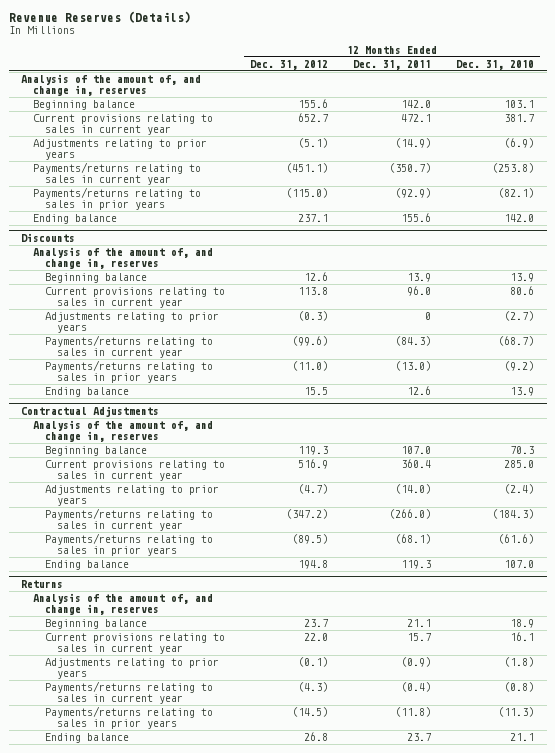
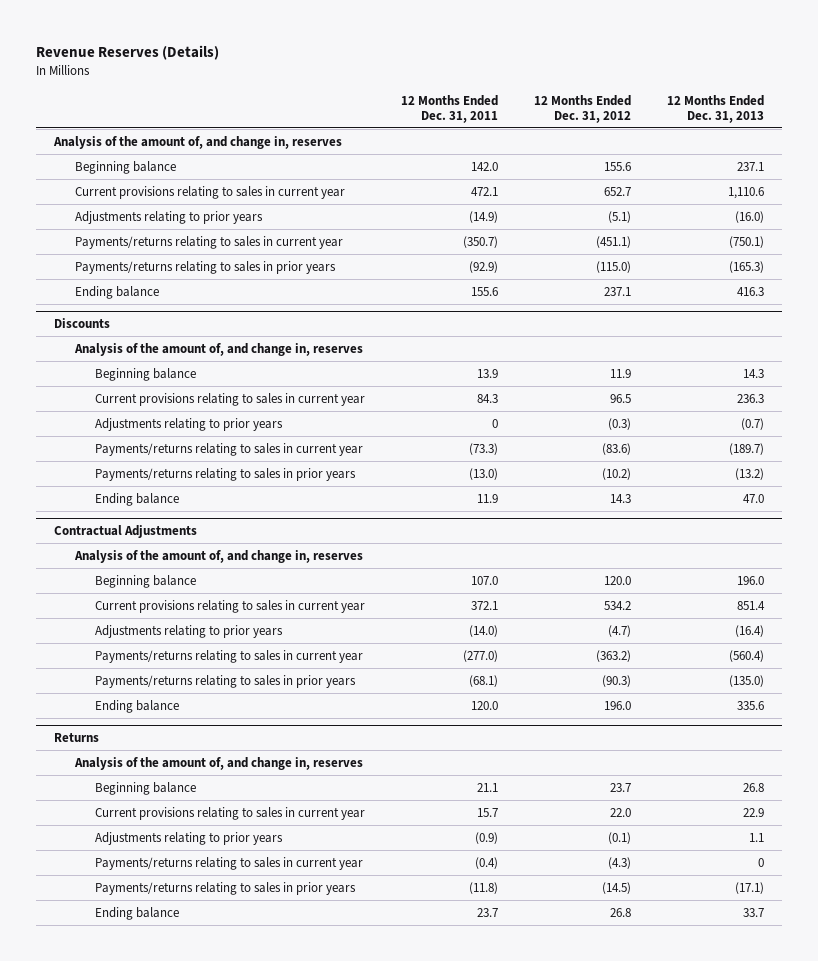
- | 12 Months Ended Dec. 31, 2012 | 12 Months Ended Dec. 31, 2011 | 12 Months Ended Dec. 31, 2010
+ | 12 Months Ended Dec. 31, 2011 | 12 Months Ended Dec. 31, 2012 | 12 Months Ended Dec. 31, 2013
@ Discounts
- Beginning balance | 12.6 | 13.9 | 13.9
- Current provisions relating to sales in current year | 113.8 | 96.0 | 80.6
+ Beginning balance | 13.9 | 11.9 | 14.3
+ Current provisions relating to sales in current year | 84.3 | 96.5 | 236.3
- Payments/returns relating to sales in current year | (99.6) | (84.3) | (68.7)
- Payments/returns relating to sales in prior years | (11.0) | (13.0) | (9.2)
- Ending balance | 15.5 | 12.6 | 13.9
+ Payments/returns relating to sales in current year | (73.3) | (83.6) | (189.7)
+ Payments/returns relating to sales in prior years | (13.0) | (10.2) | (13.2)
+ Ending balance | 11.9 | 14.3 | 47.0
@ Contractual Adjustments
- Beginning balance | 119.3 | 107.0 | 70.3
- Current provisions relating to sales in current year | 516.9 | 360.4 | 285.0
+ Beginning balance | 107.0 | 120.0 | 196.0
+ Current provisions relating to sales in current year | 372.1 | 534.2 | 851.4
- Payments/returns relating to sales in current year | (347.2) | (266.0) | (184.3)
- Payments/returns relating to sales in prior years | (89.5) | (68.1) | (61.6)
- Ending balance | 194.8 | 119.3 | 107.0
+ Payments/returns relating to sales in current year | (277.0) | (363.2) | (560.4)
+ Payments/returns relating to sales in prior years | (68.1) | (90.3) | (135.0)
+ Ending balance | 120.0 | 196.0 | 335.6

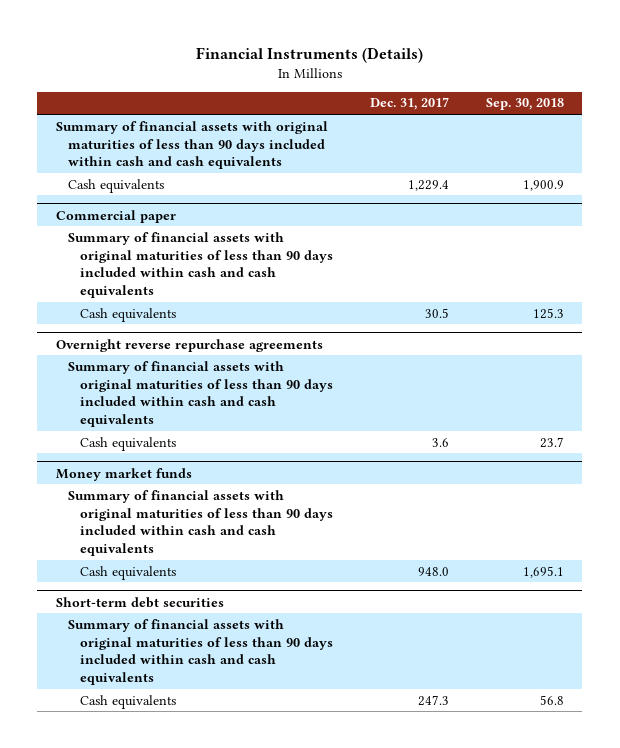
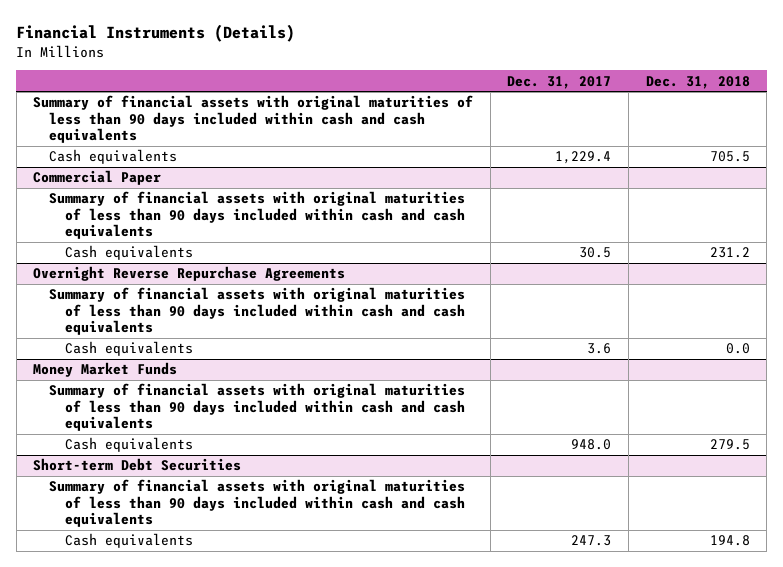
- | Dec. 31, 2017 | Sep. 30, 2018
+ | Dec. 31, 2017 | Dec. 31, 2018
- Commercial paper
+ Commercial Paper
- Overnight reverse repurchase agreements
+ Overnight Reverse Repurchase Agreements
- Money market funds
+ Money Market Funds
- Short-term debt securities
+ Short-term Debt Securities

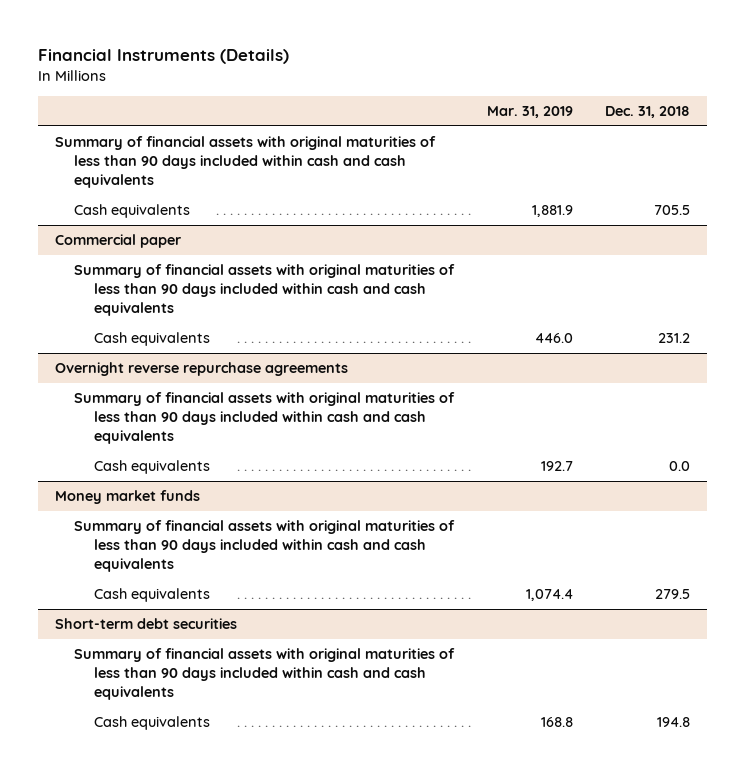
- | Dec. 31, 2017 | Dec. 31, 2018
+ | Mar. 31, 2019 | Dec. 31, 2018
- Commercial Paper
+ Commercial paper
- Overnight Reverse Repurchase Agreements
+ Overnight reverse repurchase agreements
- Money Market Funds
+ Money market funds
- Short-term Debt Securities
+ Short-term debt securities

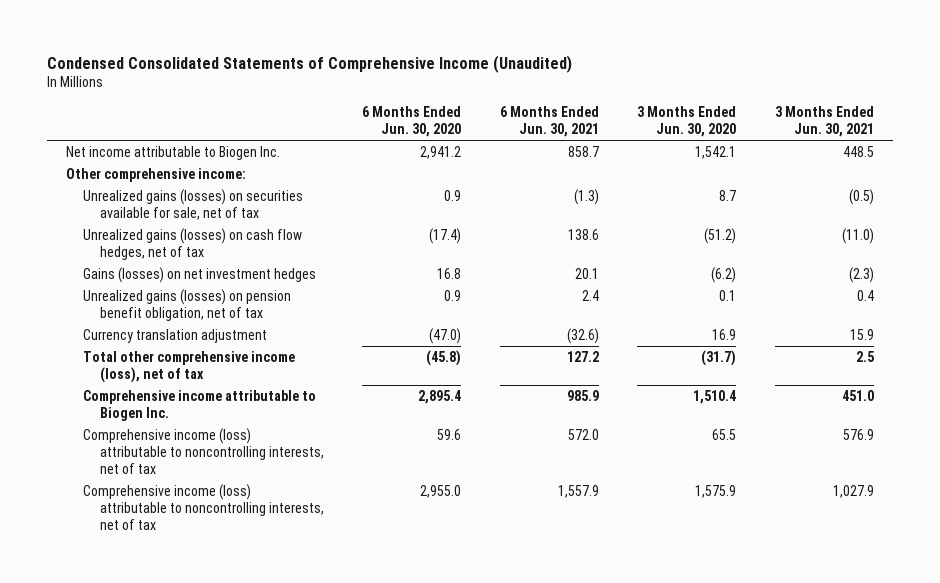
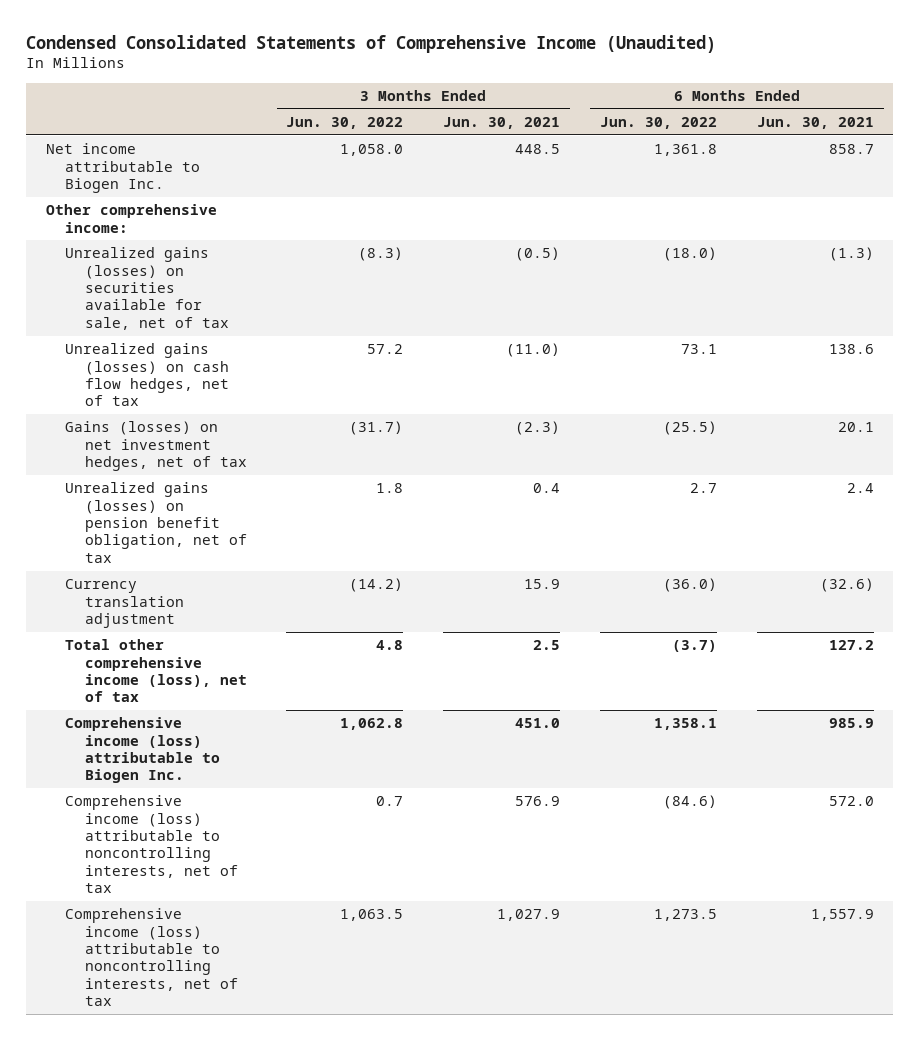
- | 6 Months Ended Jun. 30, 2020 | 6 Months Ended Jun. 30, 2021 | 3 Months Ended Jun. 30, 2020 | 3 Months Ended Jun. 30, 2021
+ | 3 Months Ended Jun. 30, 2022 | 3 Months Ended Jun. 30, 2021 | 6 Months Ended Jun. 30, 2022 | 6 Months Ended Jun. 30, 2021
- Gains (losses) on net investment hedges | 16.8 | 20.1 | (6.2) | (2.3)
+ Gains (losses) on net investment hedges, net of tax | (31.7) | (2.3) | (25.5) | 20.1
- Comprehensive income attributable to Biogen Inc. | 2,895.4 | 985.9 | 1,510.4 | 451.0
+ Comprehensive income (loss) attributable to Biogen Inc. | 1,062.8 | 451.0 | 1,358.1 | 985.9

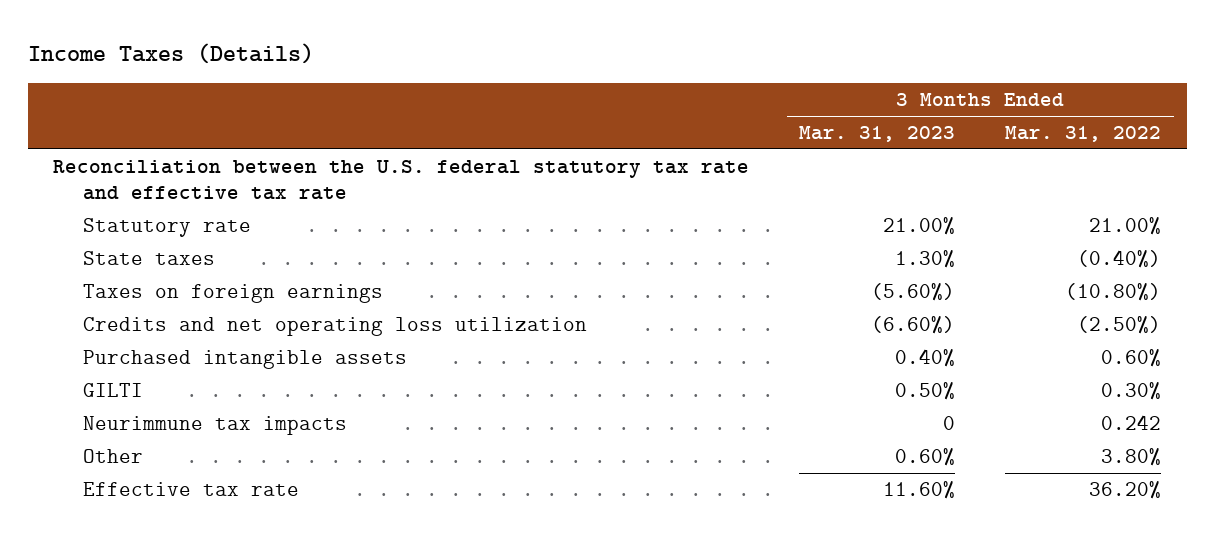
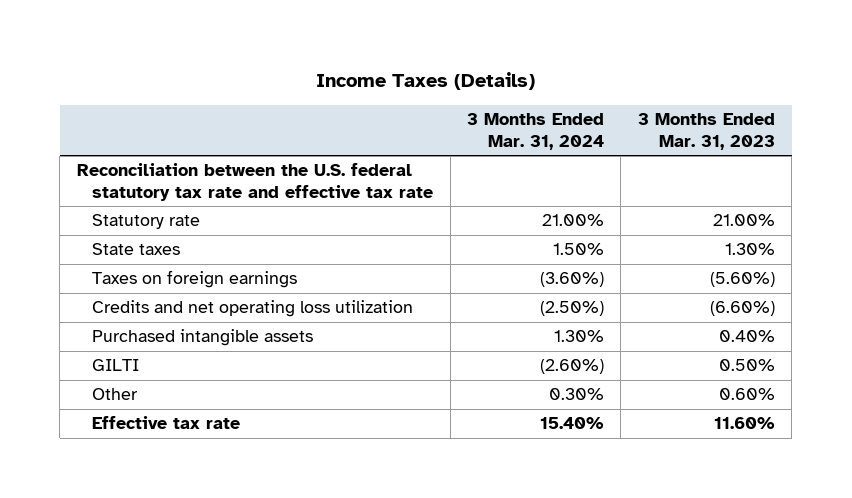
- | 3 Months Ended Mar. 31, 2023 | 3 Months Ended Mar. 31, 2022
+ | 3 Months Ended Mar. 31, 2024 | 3 Months Ended Mar. 31, 2023
- Neurimmune tax impacts | 0 | 0.242

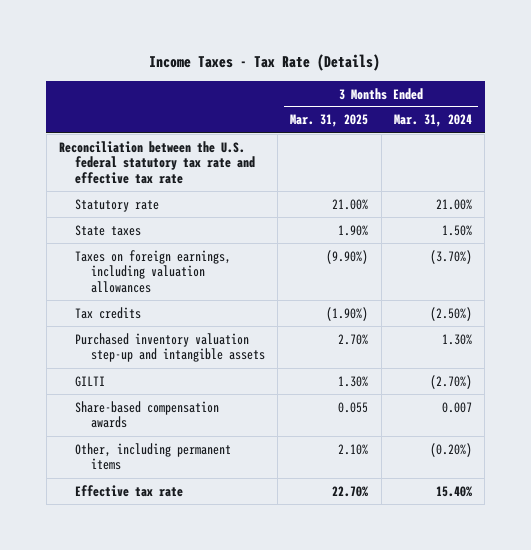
- Income Taxes (Details)
+ Income Taxes - Tax Rate (Details)
- | 3 Months Ended Mar. 31, 2024 | 3 Months Ended Mar. 31, 2023
+ | 3 Months Ended Mar. 31, 2025 | 3 Months Ended Mar. 31, 2024
- Taxes on foreign earnings | (3.60%) | (5.60%)
- Credits and net operating loss utilization | (2.50%) | (6.60%)
- Purchased intangible assets | 1.30% | 0.40%
- GILTI | (2.60%) | 0.50%
- Other | 0.30% | 0.60%
+ Taxes on foreign earnings, including valuation allowances | (9.90%) | (3.70%)
+ Tax credits | (1.90%) | (2.50%)
+ Purchased inventory valuation step-up and intangible assets | 2.70% | 1.30%
+ GILTI | 1.30% | (2.70%)
+ Share-based compensation awards | 0.055 | 0.007
+ Other, including permanent items | 2.10% | (0.20%)

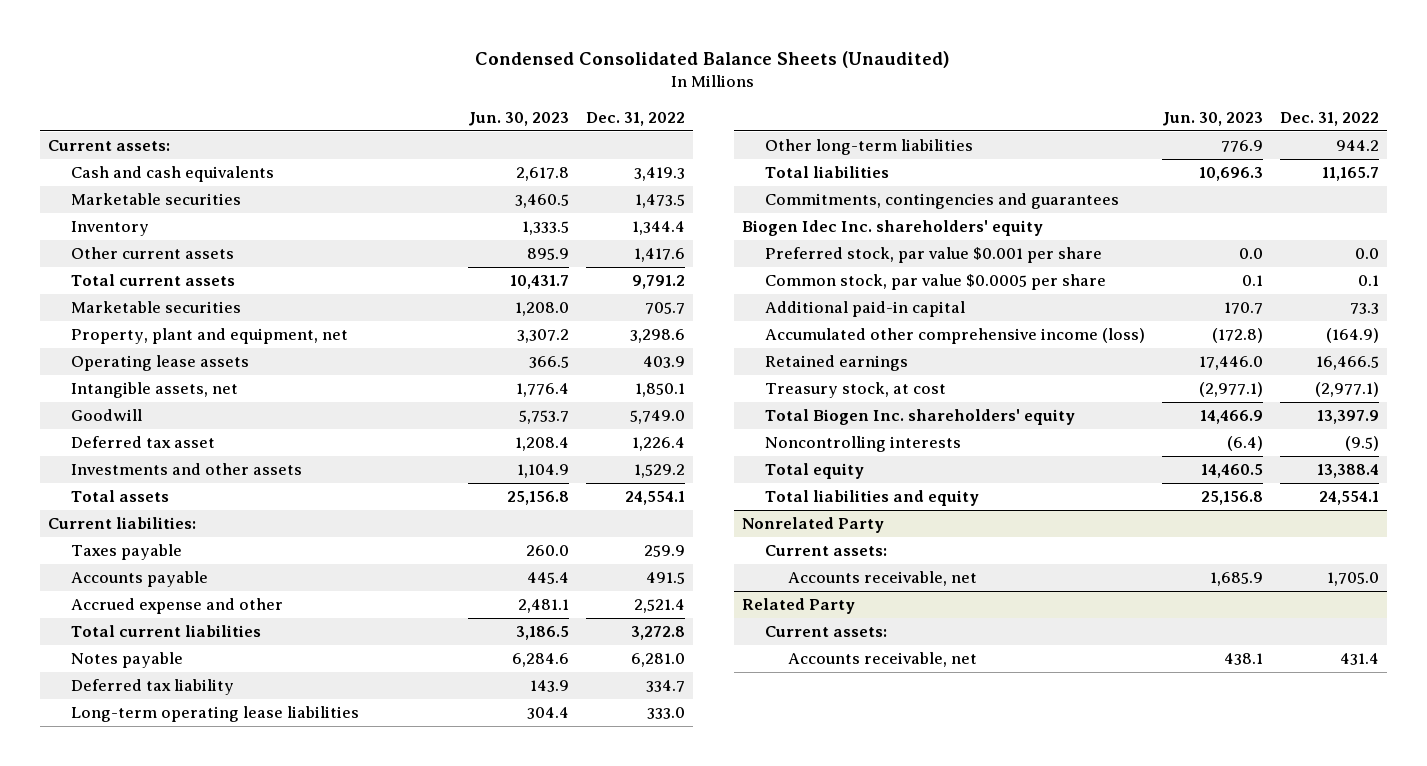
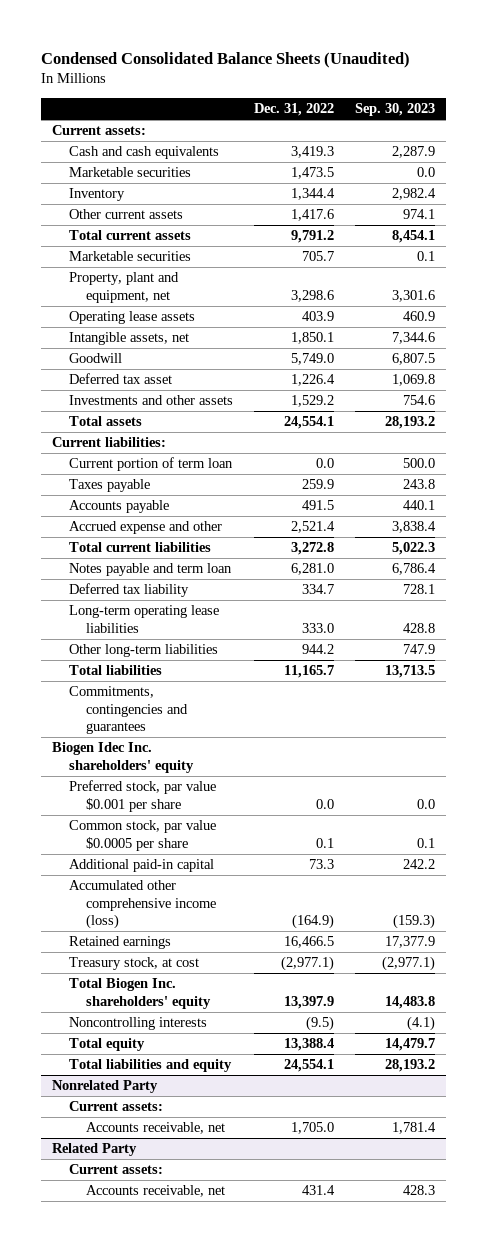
- | Jun. 30, 2023 | Dec. 31, 2022
+ | Dec. 31, 2022 | Sep. 30, 2023
+ Current portion of term loan | 0.0 | 500.0
- Notes payable | 6,284.6 | 6,281.0
+ Notes payable and term loan | 6,281.0 | 6,786.4

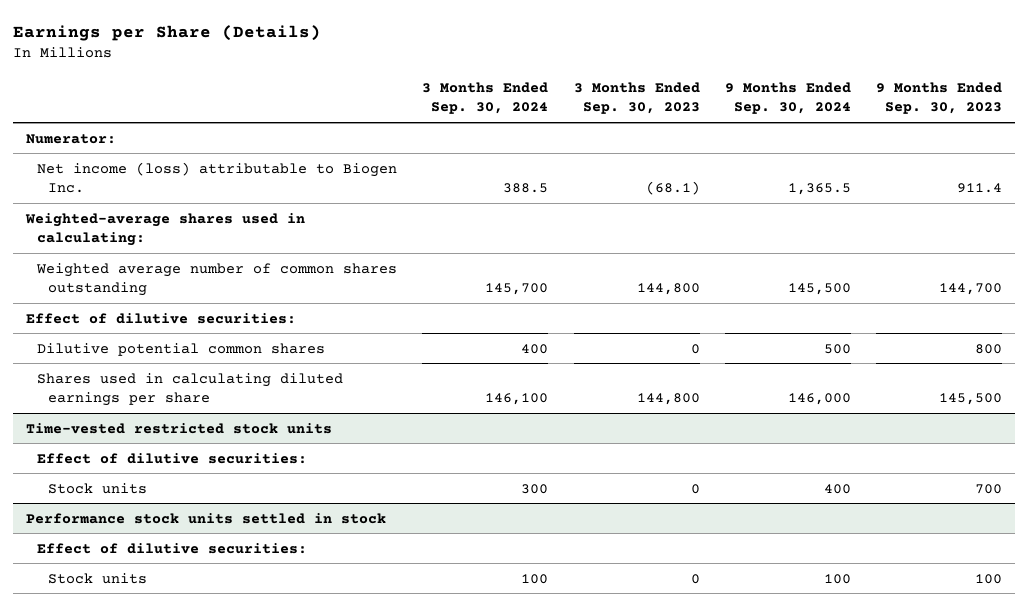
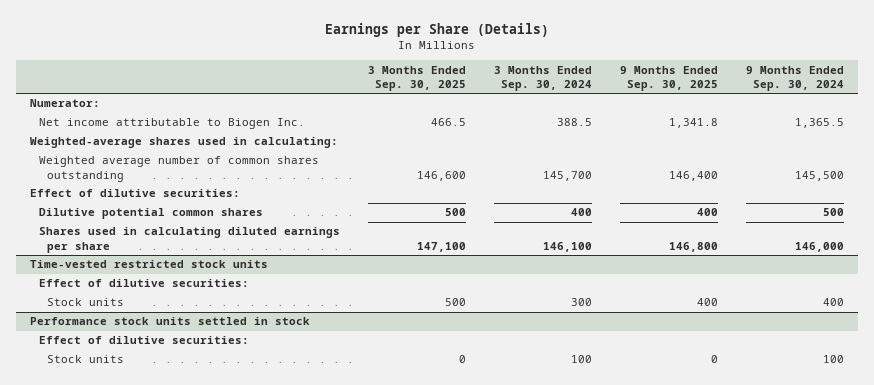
- | 3 Months Ended Sep. 30, 2024 | 3 Months Ended Sep. 30, 2023 | 9 Months Ended Sep. 30, 2024 | 9 Months Ended Sep. 30, 2023
+ | 3 Months Ended Sep. 30, 2025 | 3 Months Ended Sep. 30, 2024 | 9 Months Ended Sep. 30, 2025 | 9 Months Ended Sep. 30, 2024
- Net income (loss) attributable to Biogen Inc. | 388.5 | (68.1) | 1,365.5 | 911.4
+ Net income attributable to Biogen Inc. | 466.5 | 388.5 | 1,341.8 | 1,365.5

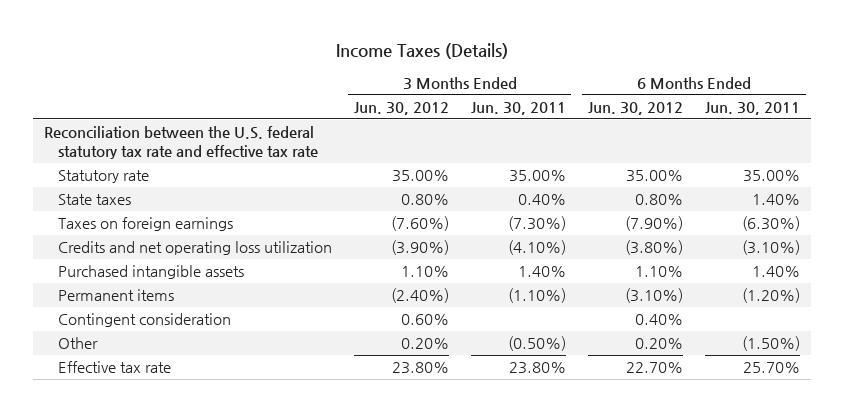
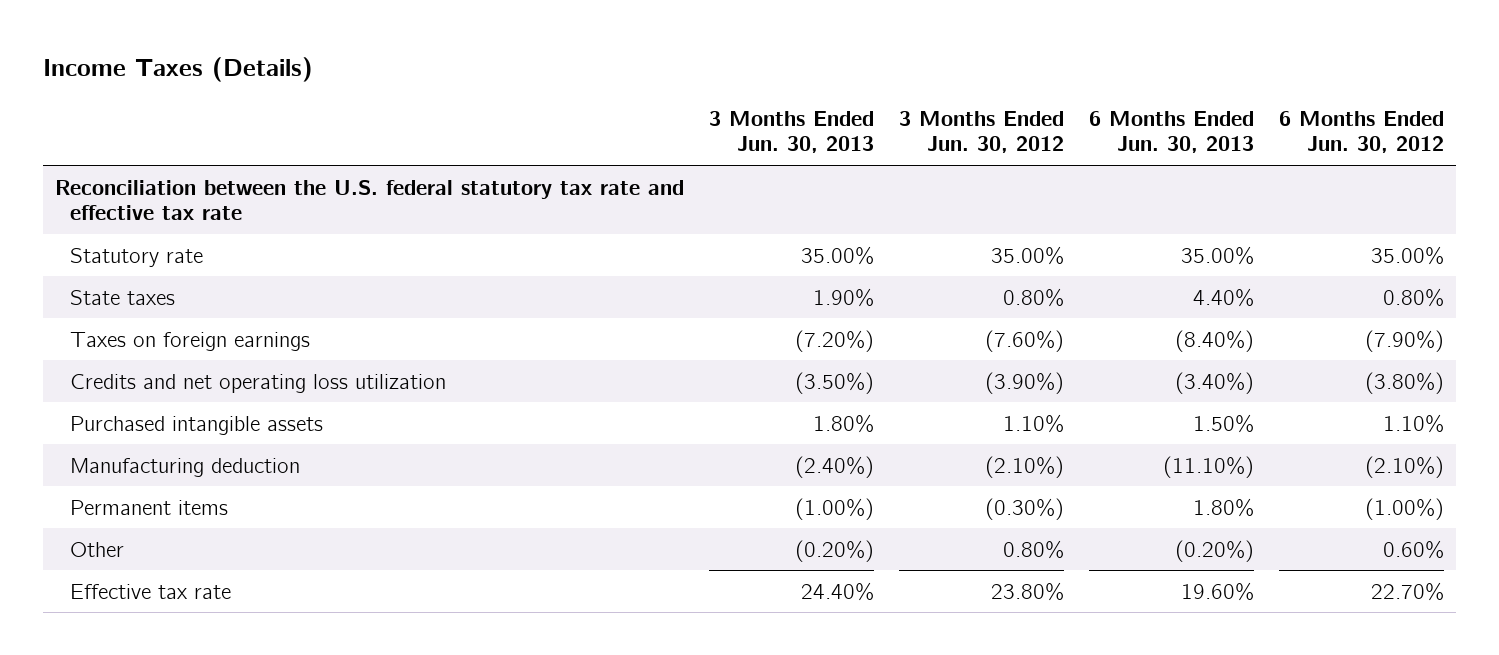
- | 3 Months Ended Jun. 30, 2012 | 3 Months Ended Jun. 30, 2011 | 6 Months Ended Jun. 30, 2012 | 6 Months Ended Jun. 30, 2011
+ | 3 Months Ended Jun. 30, 2013 | 3 Months Ended Jun. 30, 2012 | 6 Months Ended Jun. 30, 2013 | 6 Months Ended Jun. 30, 2012
- Permanent items | (2.40%) | (1.10%) | (3.10%) | (1.20%)
- Contingent consideration | 0.60% | | 0.40% |
- Other | 0.20% | (0.50%) | 0.20% | (1.50%)
+ Manufacturing deduction | (2.40%) | (2.10%) | (11.10%) | (2.10%)
+ Permanent items | (1.00%) | (0.30%) | 1.80% | (1.00%)
+ Other | (0.20%) | 0.80% | (0.20%) | 0.60%

